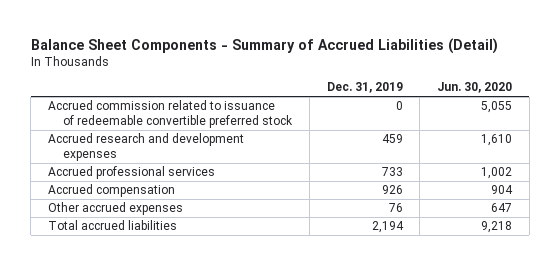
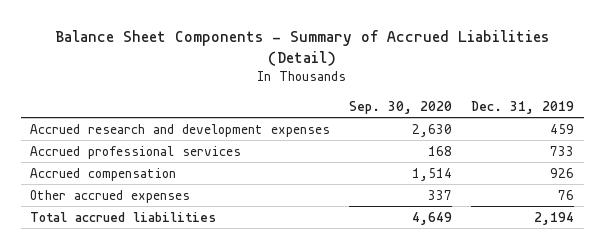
- | Dec. 31, 2019 | Jun. 30, 2020
+ | Sep. 30, 2020 | Dec. 31, 2019
- Accrued commission related to issuance of redeemable convertible preferred stock | 0 | 5,055

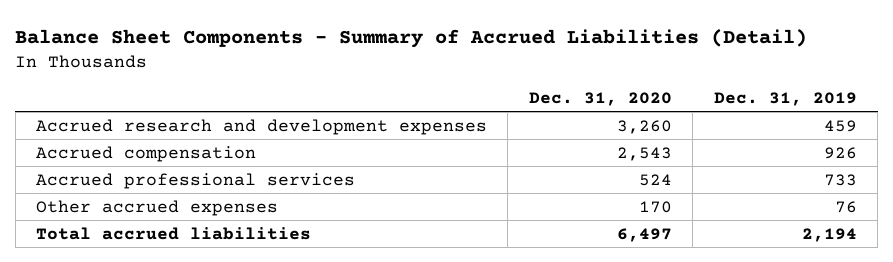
- | Sep. 30, 2020 | Dec. 31, 2019
+ | Dec. 31, 2020 | Dec. 31, 2019
moved down: Accrued professional services | 524 | 733

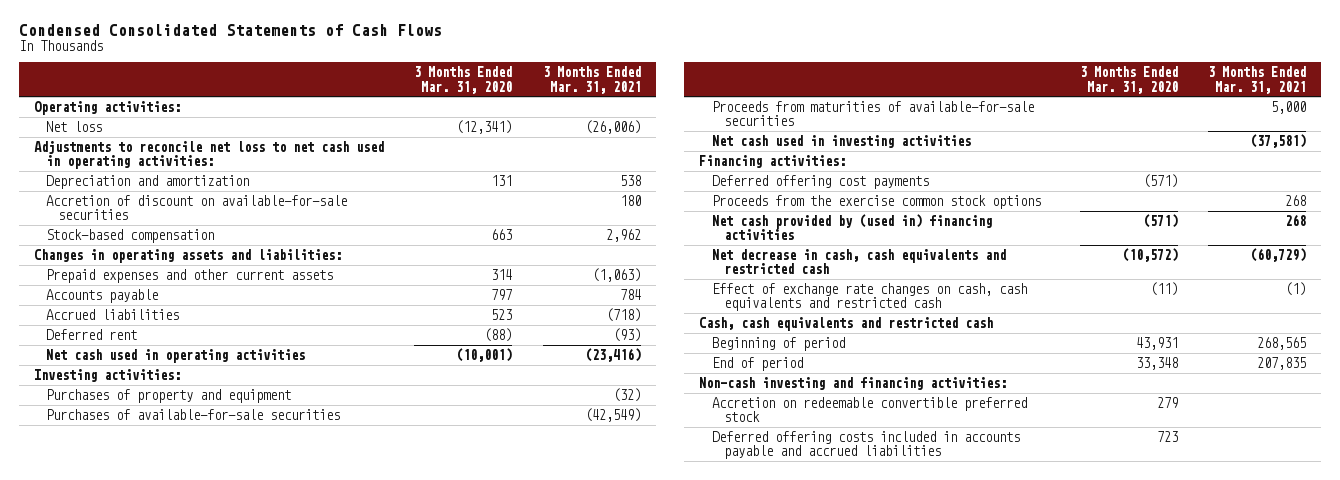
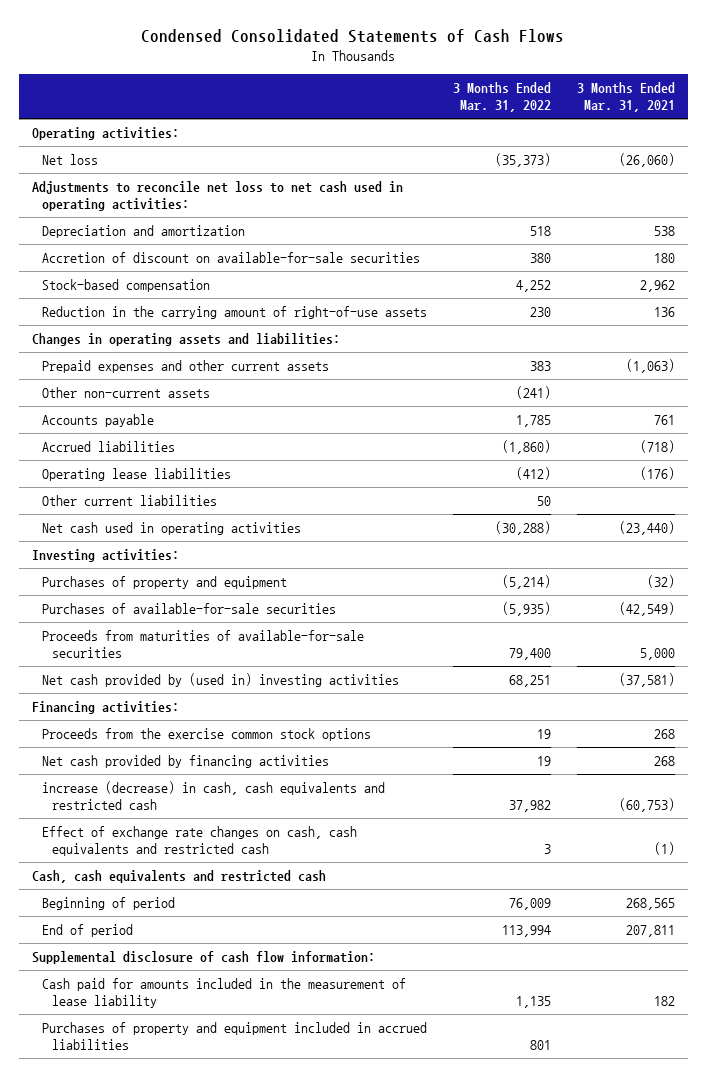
- | 3 Months Ended Mar. 31, 2020 | 3 Months Ended Mar. 31, 2021
+ | 3 Months Ended Mar. 31, 2022 | 3 Months Ended Mar. 31, 2021
- Net loss | (12,341) | (26,006)
+ Net loss | (35,373) | (26,060)
+ Reduction in the carrying amount of right-of-use assets | 230 | 136
- Accounts payable | 797 | 784
+ Other non-current assets | (241) |
+ Accounts payable | 1,785 | 761
- Deferred rent | (88) | (93)
- Net cash used in operating activities | (10,001) | (23,416)
+ Operating lease liabilities | (412) | (176)
+ Other current liabilities | 50 |
+ Net cash used in operating activities | (30,288) | (23,440)
- Net cash used in investing activities | | (37,581)
+ Net cash provided by (used in) investing activities | 68,251 | (37,581)
- Deferred offering cost payments | (571) |
- Net cash provided by (used in) financing activities | (571) | 268
- Net decrease in cash, cash equivalents and restricted cash | (10,572) | (60,729)
+ Net cash provided by financing activities | 19 | 268
+ increase (decrease) in cash, cash equivalents and restricted cash | 37,982 | (60,753)
- End of period | 33,348 | 207,835
- Non-cash investing and financing activities:
- Accretion on redeemable convertible preferred stock | 279 |
- Deferred offering costs included in accounts payable and accrued liabilities | 723 |
+ End of period | 113,994 | 207,811
+ Supplemental disclosure of cash flow information:
+ Cash paid for amounts included in the measurement of lease liability | 1,135 | 182
+ Purchases of property and equipment included in accrued liabilities | 801 |

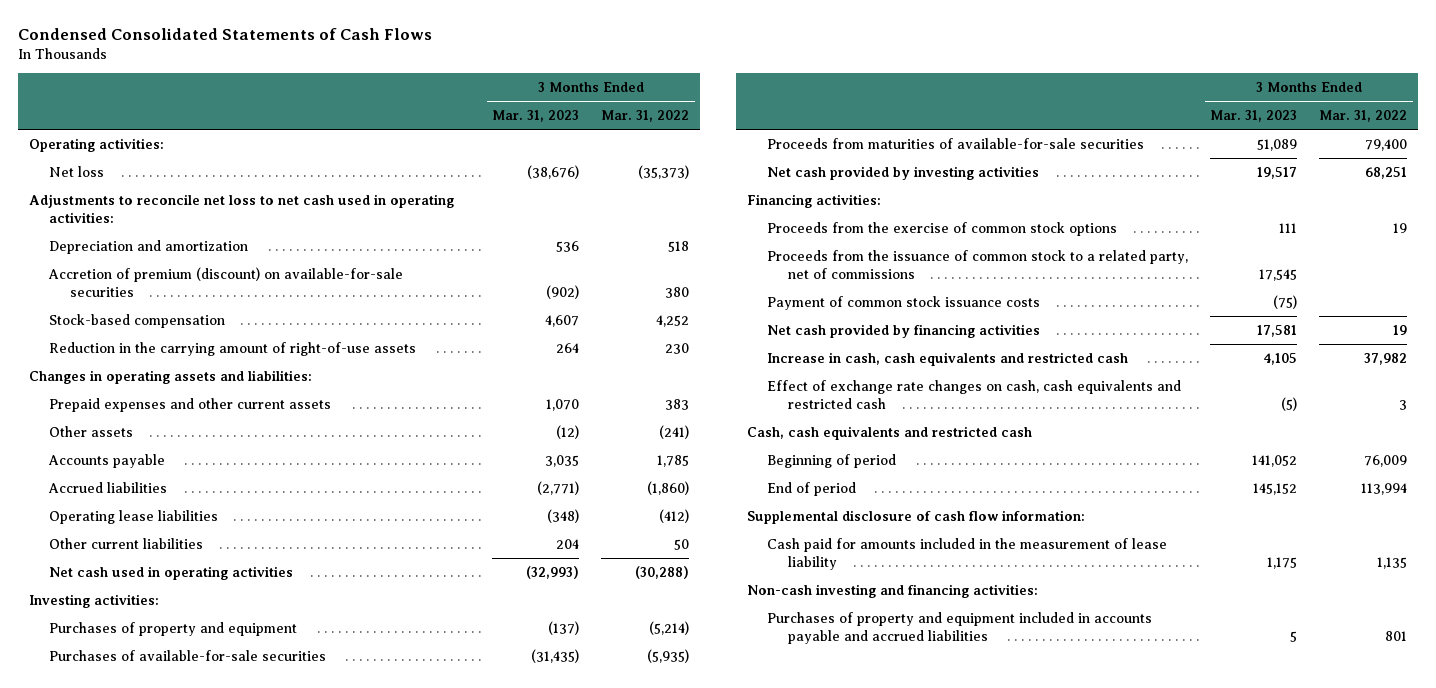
- | 3 Months Ended Mar. 31, 2022 | 3 Months Ended Mar. 31, 2021
+ | 3 Months Ended Mar. 31, 2023 | 3 Months Ended Mar. 31, 2022
- Accretion of discount on available-for-sale securities | 380 | 180
+ Accretion of premium (discount) on available-for-sale securities | (902) | 380
- Other non-current assets | (241) |
+ Other assets | (12) | (241)
- Net cash provided by (used in) investing activities | 68,251 | (37,581)
+ Net cash provided by investing activities | 19,517 | 68,251
- Proceeds from the exercise common stock options | 19 | 268
+ Proceeds from the exercise of common stock options | 111 | 19
+ Proceeds from the issuance of common stock to a related party, net of commissions | 17,545 |
+ Payment of common stock issuance costs | (75) |
- increase (decrease) in cash, cash equivalents and restricted cash | 37,982 | (60,753)
+ Increase in cash, cash equivalents and restricted cash | 4,105 | 37,982
- Purchases of property and equipment included in accrued liabilities | 801 |
+ Non-cash investing and financing activities:
+ Purchases of property and equipment included in accounts payable and accrued liabilities | 5 | 801

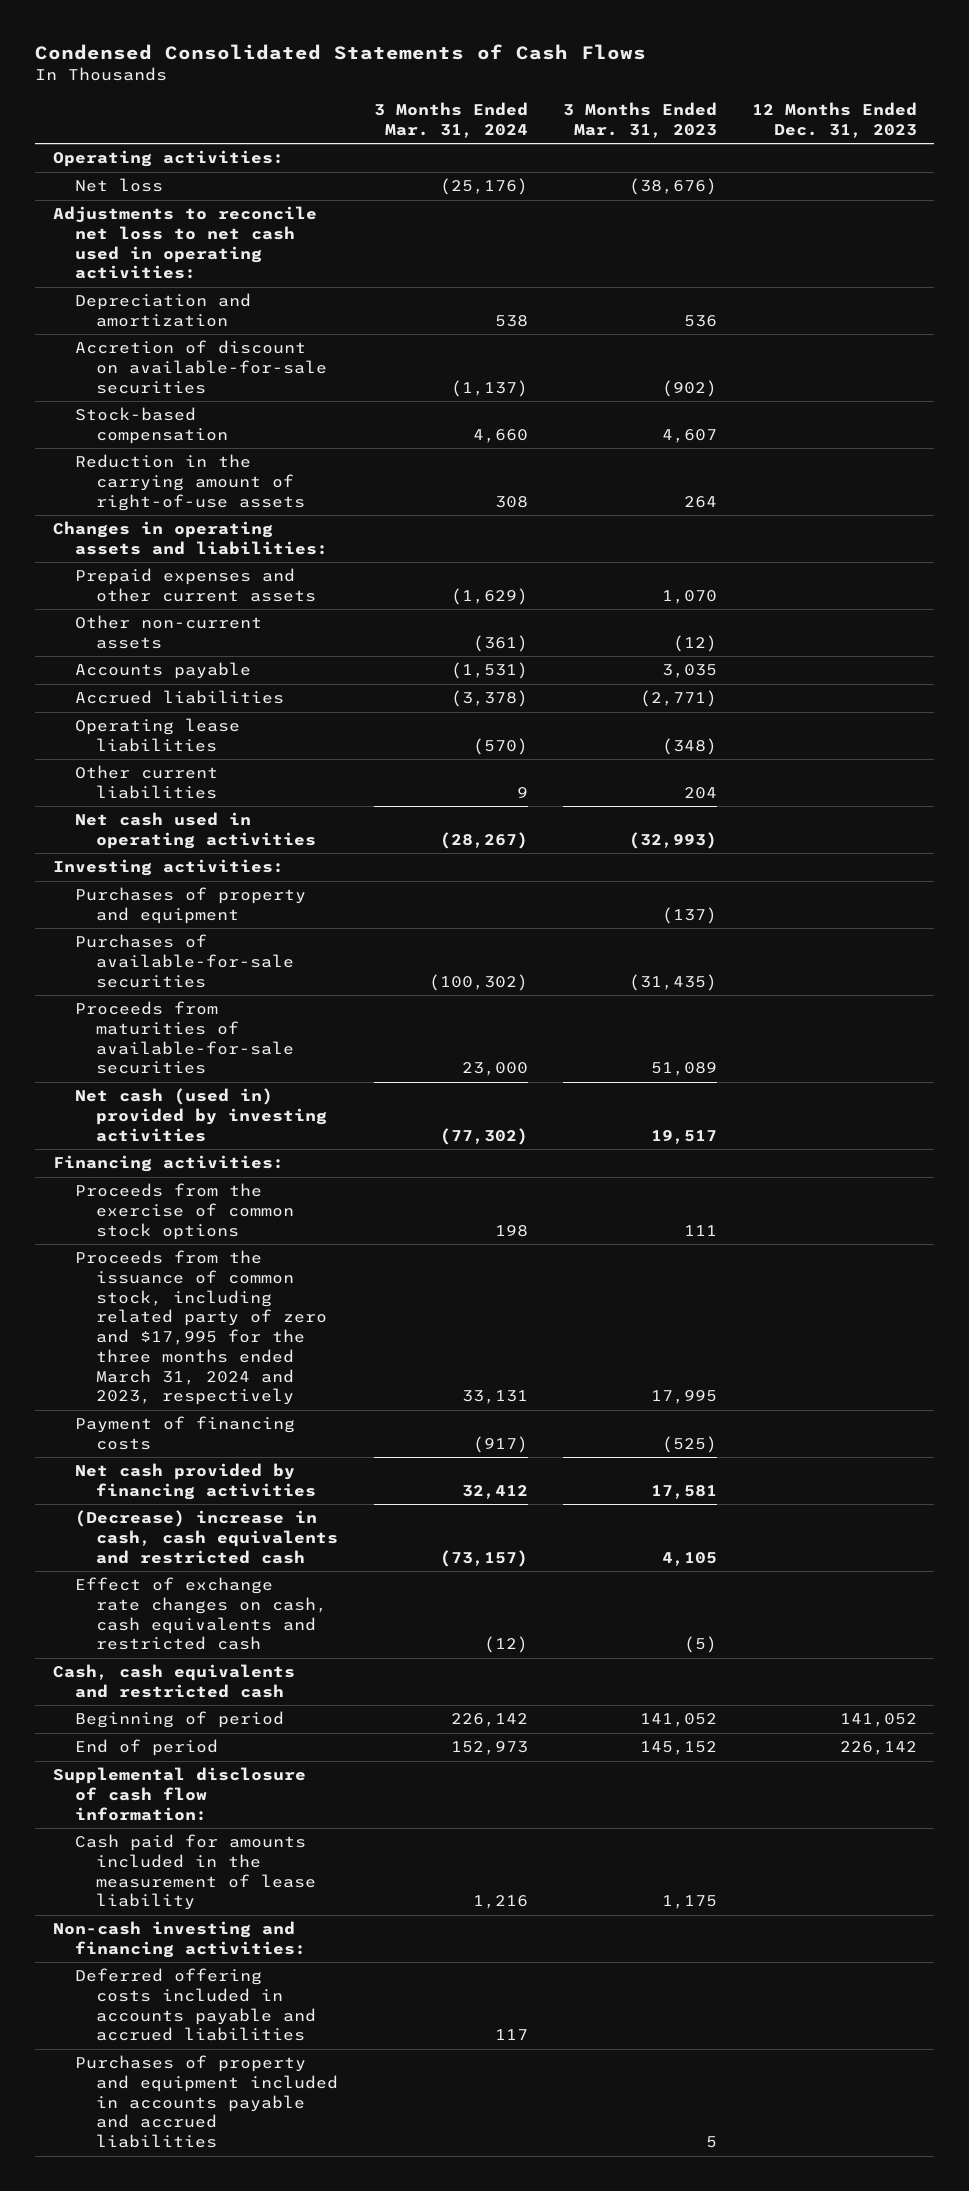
- | 3 Months Ended Mar. 31, 2023 | 3 Months Ended Mar. 31, 2022
+ | 3 Months Ended Mar. 31, 2024 | 3 Months Ended Mar. 31, 2023 | 12 Months Ended Dec. 31, 2023
- Accretion of premium (discount) on available-for-sale securities | (902) | 380
+ Accretion of discount on available-for-sale securities | (1,137) | (902) |
- Other assets | (12) | (241)
+ Other non-current assets | (361) | (12) |
- Net cash provided by investing activities | 19,517 | 68,251
+ Net cash (used in) provided by investing activities | (77,302) | 19,517 |
- Proceeds from the issuance of common stock to a related party, net of commissions | 17,545 |
- Payment of common stock issuance costs | (75) |
+ Proceeds from the issuance of common stock, including related party of zero and $17,995 for the three months ended March 31, 2024 and 2023, respectively | 33,131 | 17,995 |
+ Payment of financing costs | (917) | (525) |
- Increase in cash, cash equivalents and restricted cash | 4,105 | 37,982
+ (Decrease) increase in cash, cash equivalents and restricted cash | (73,157) | 4,105 |
+ Deferred offering costs included in accounts payable and accrued liabilities | 117 | |

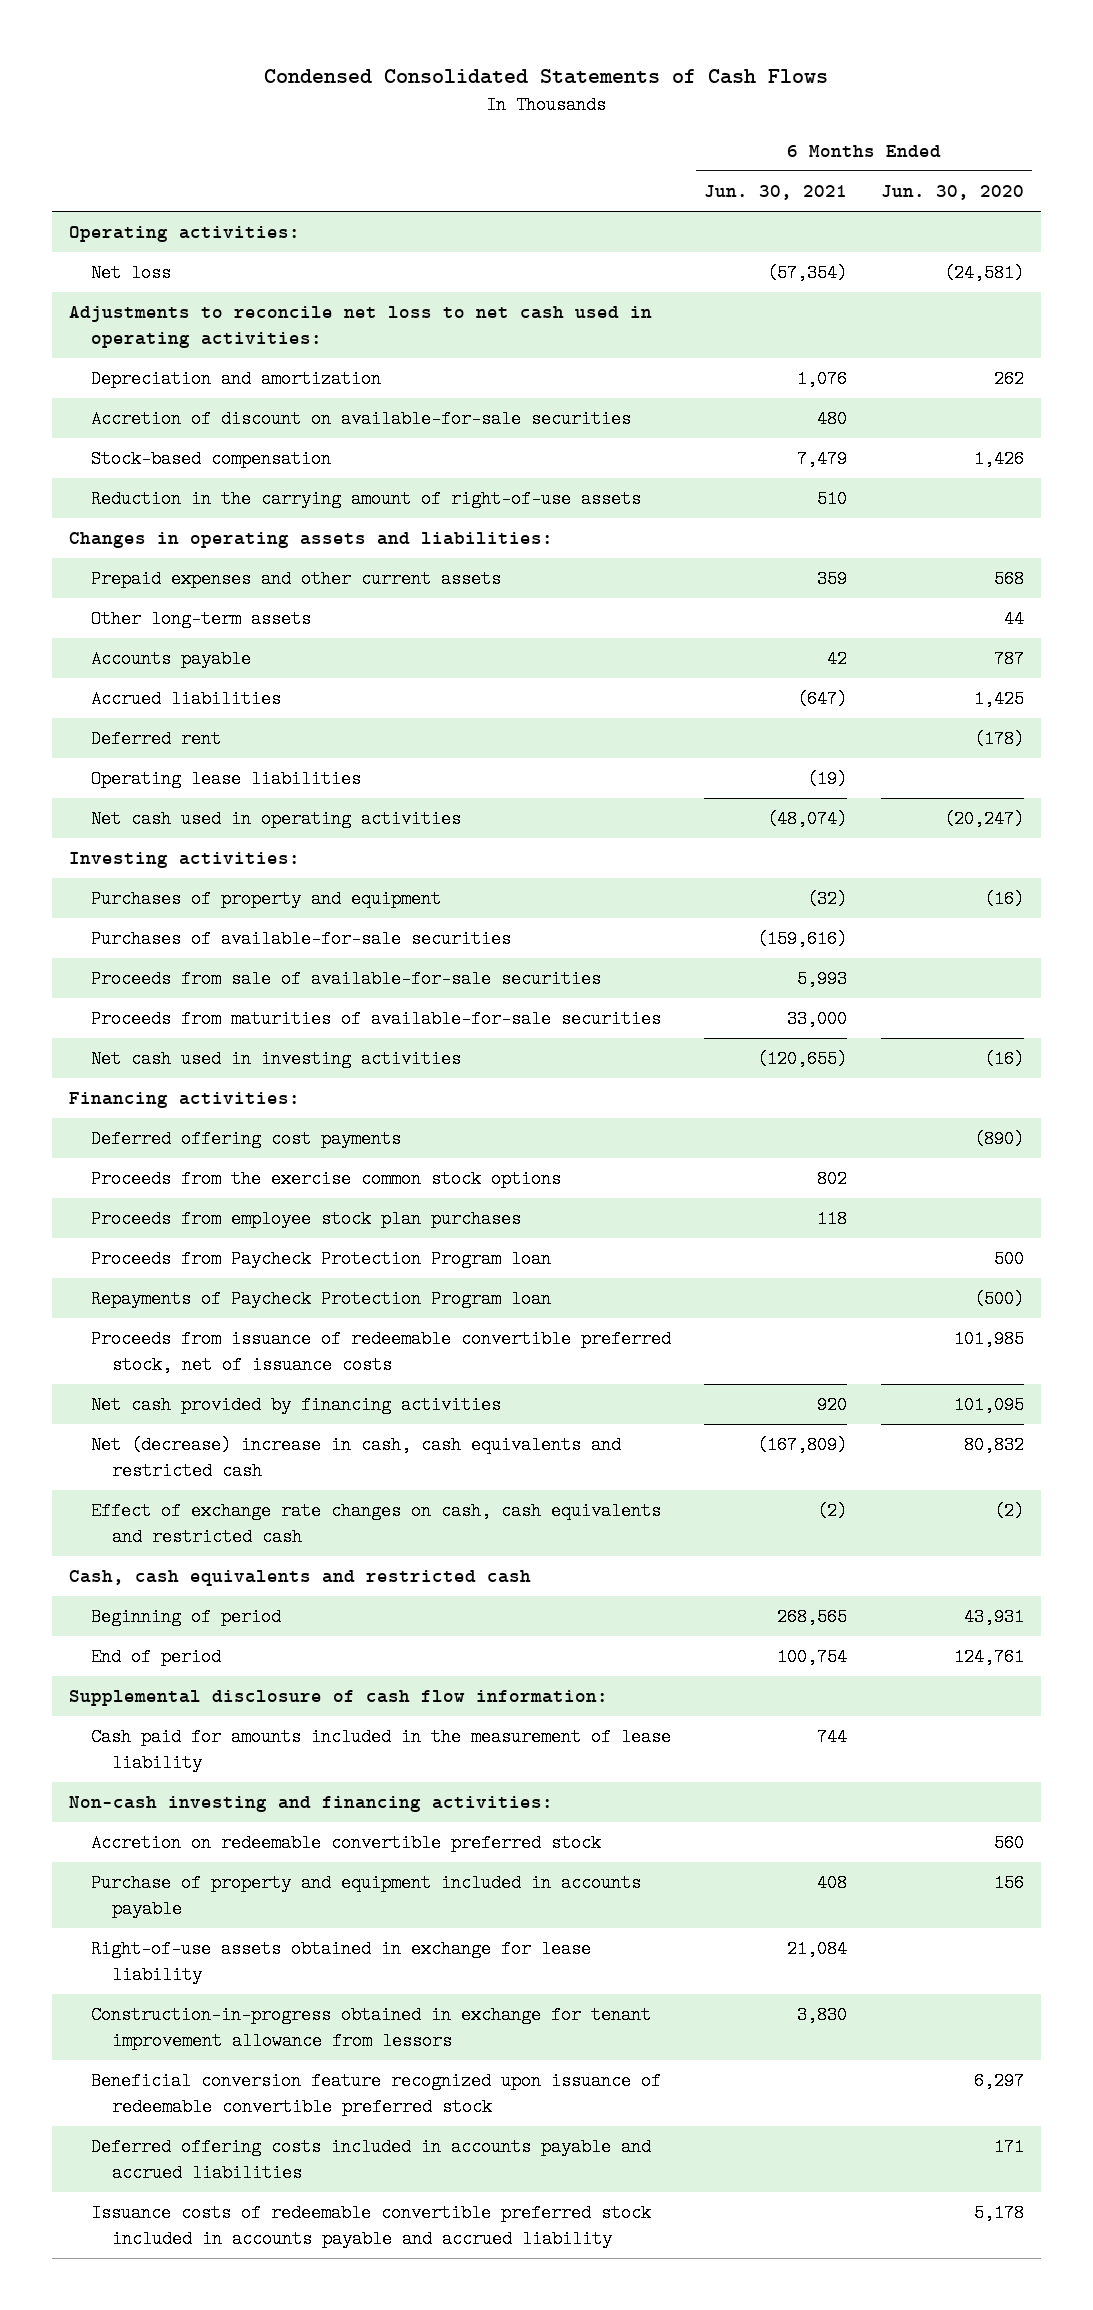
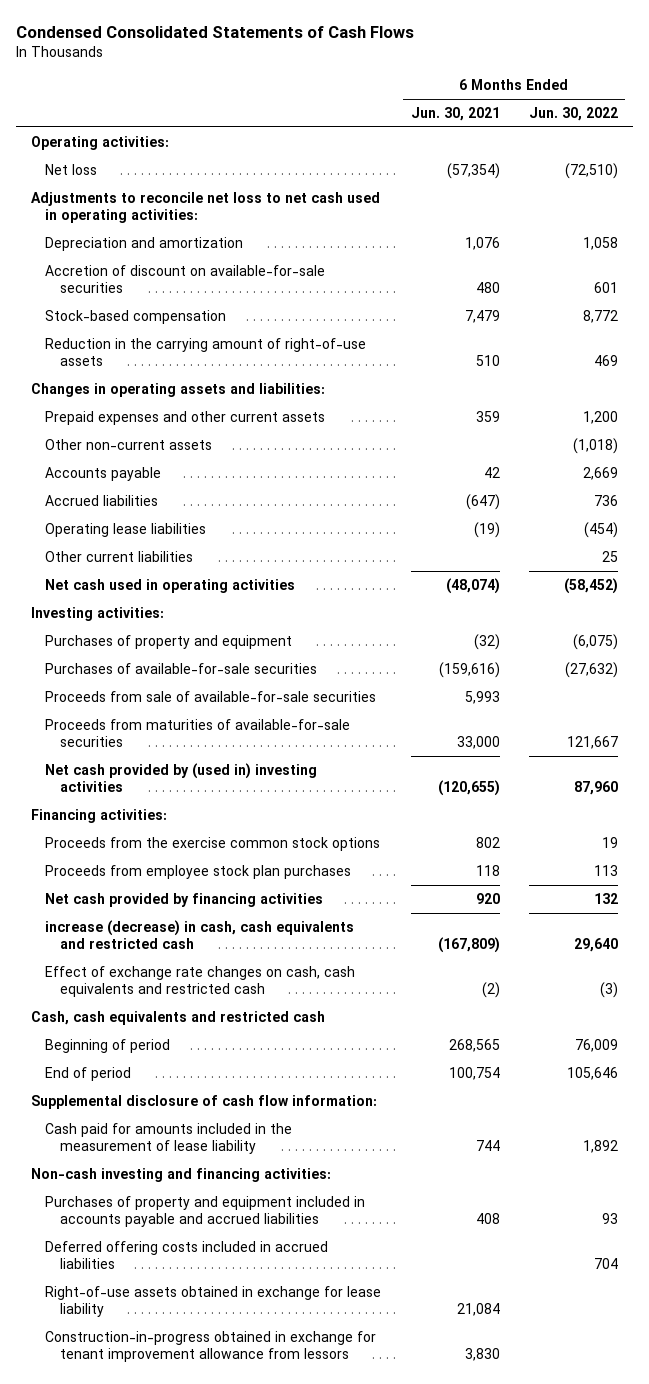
- | 6 Months Ended Jun. 30, 2021 | 6 Months Ended Jun. 30, 2020
+ | 6 Months Ended Jun. 30, 2021 | 6 Months Ended Jun. 30, 2022
- Other long-term assets | | 44
+ Other non-current assets | | (1,018)
- Deferred rent | | (178)
+ Other current liabilities | | 25
- Net cash used in investing activities | (120,655) | (16)
+ Net cash provided by (used in) investing activities | (120,655) | 87,960
- Deferred offering cost payments | | (890)
- Proceeds from Paycheck Protection Program loan | | 500
- Repayments of Paycheck Protection Program loan | | (500)
- Proceeds from issuance of redeemable convertible preferred stock, net of issuance costs | | 101,985
- Net (decrease) increase in cash, cash equivalents and restricted cash | (167,809) | 80,832
+ increase (decrease) in cash, cash equivalents and restricted cash | (167,809) | 29,640
- Accretion on redeemable convertible preferred stock | | 560
- Purchase of property and equipment included in accounts payable | 408 | 156
+ Purchases of property and equipment included in accounts payable and accrued liabilities | 408 | 93
+ Deferred offering costs included in accrued liabilities | | 704
- Beneficial conversion feature recognized upon issuance of redeemable convertible preferred stock | | 6,297
- Deferred offering costs included in accounts payable and accrued liabilities | | 171
- Issuance costs of redeemable convertible preferred stock included in accounts payable and accrued liability | | 5,178

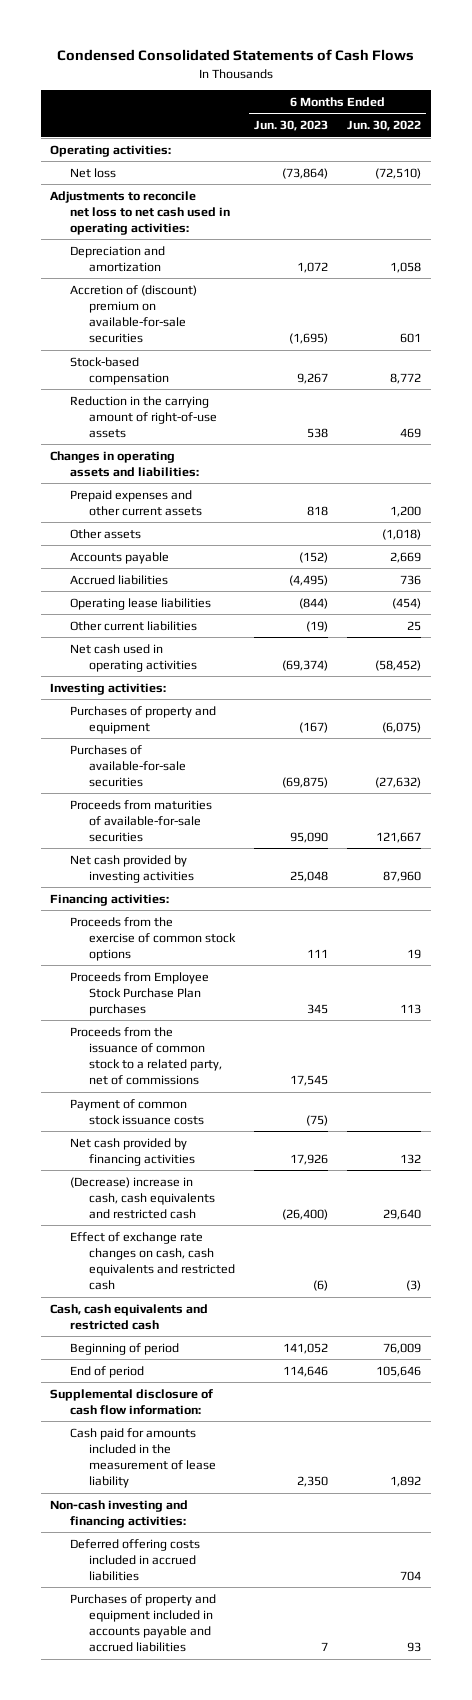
- | 6 Months Ended Jun. 30, 2021 | 6 Months Ended Jun. 30, 2022
+ | 6 Months Ended Jun. 30, 2023 | 6 Months Ended Jun. 30, 2022
- Accretion of discount on available-for-sale securities | 480 | 601
+ Accretion of (discount) premium on available-for-sale securities | (1,695) | 601
- Other non-current assets | | (1,018)
+ Other assets | | (1,018)
- Proceeds from sale of available-for-sale securities | 5,993 |
- Net cash provided by (used in) investing activities | (120,655) | 87,960
+ Net cash provided by investing activities | 25,048 | 87,960
- Proceeds from the exercise common stock options | 802 | 19
- Proceeds from employee stock plan purchases | 118 | 113
+ Proceeds from the exercise of common stock options | 111 | 19
+ Proceeds from Employee Stock Purchase Plan purchases | 345 | 113
+ Proceeds from the issuance of common stock to a related party, net of commissions | 17,545 |
+ Payment of common stock issuance costs | (75) |
- increase (decrease) in cash, cash equivalents and restricted cash | (167,809) | 29,640
+ (Decrease) increase in cash, cash equivalents and restricted cash | (26,400) | 29,640
- Right-of-use assets obtained in exchange for lease liability | 21,084 |
- Construction-in-progress obtained in exchange for tenant improvement allowance from lessors | 3,830 |
moved down: Purchases of property and equipment included in accounts payable and accrued liabilities | 7 | 93

